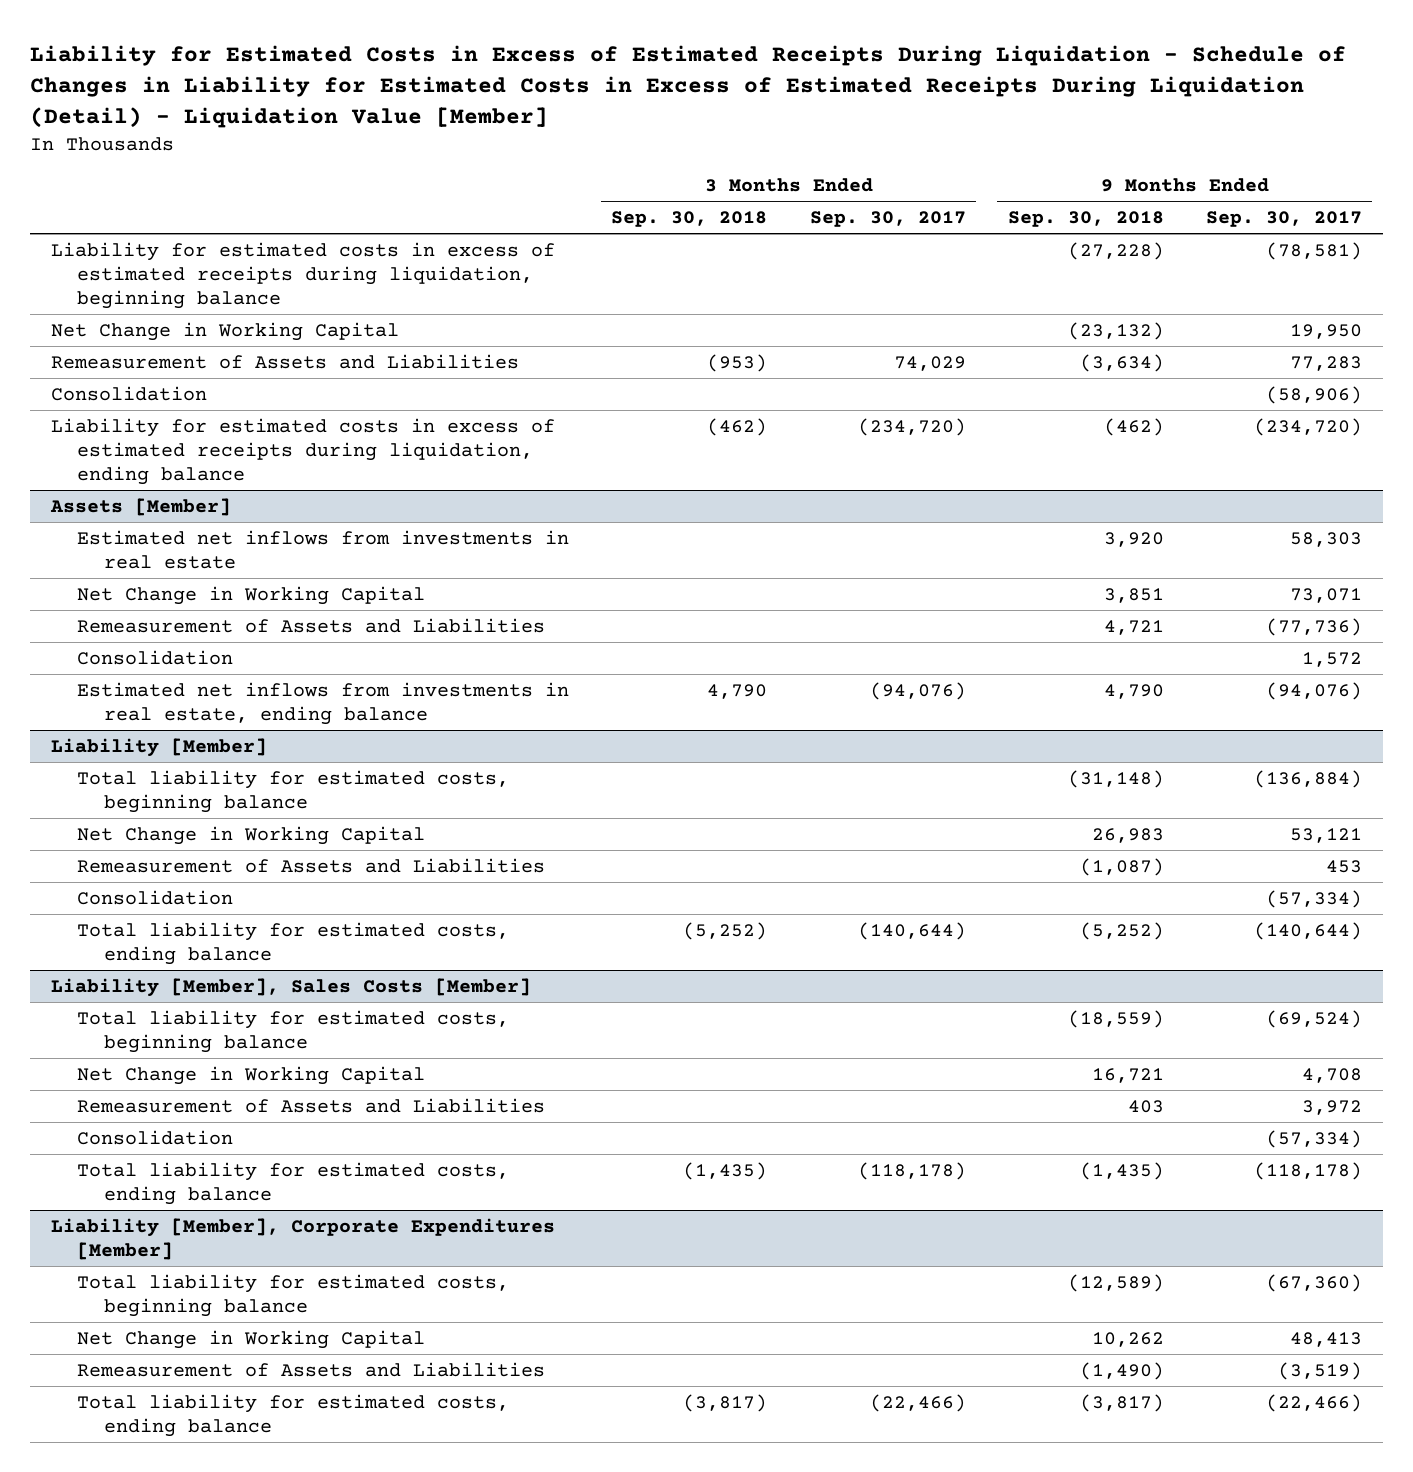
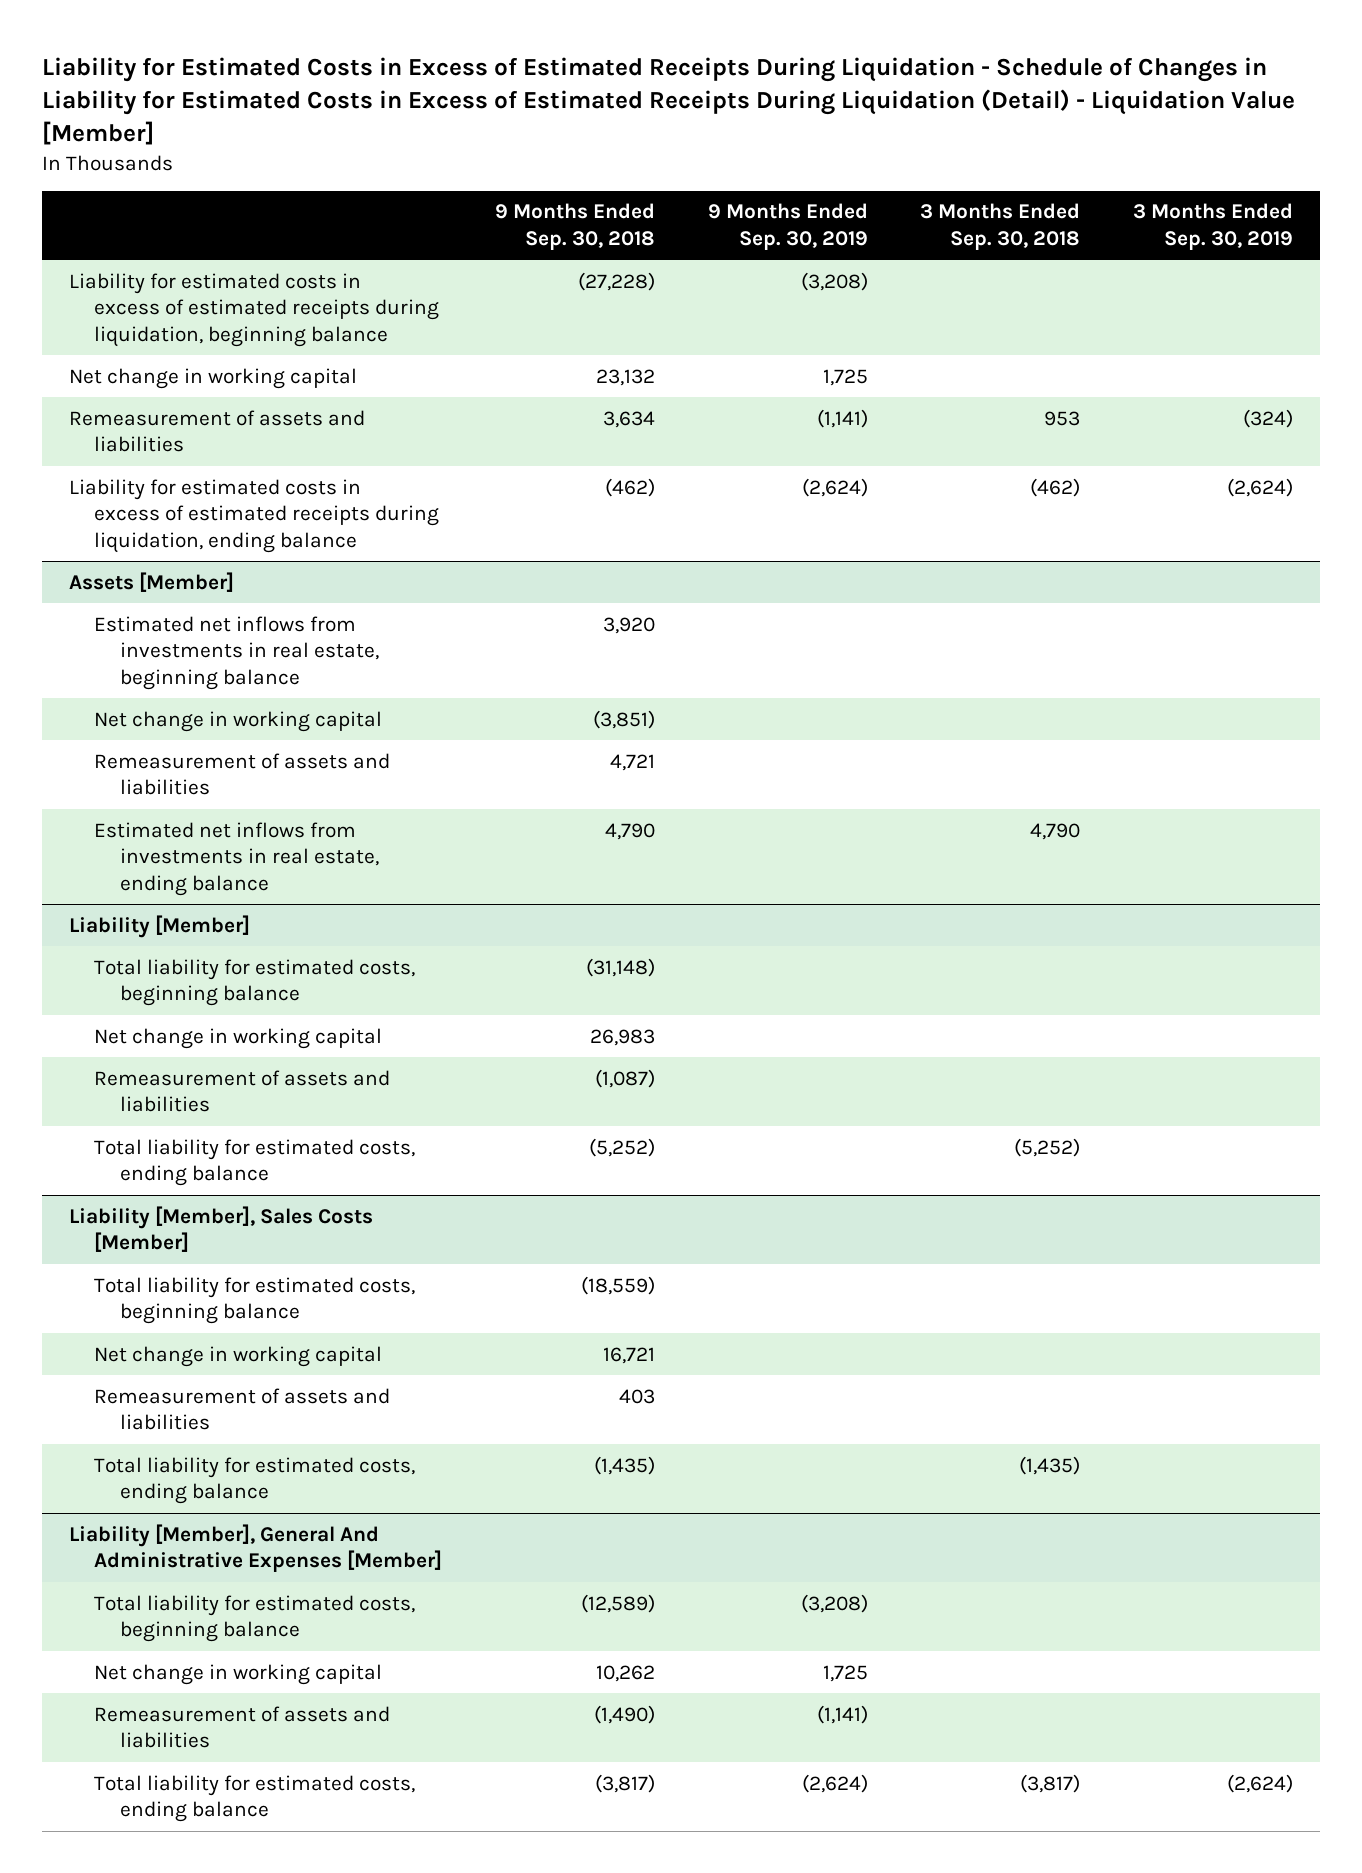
- | 3 Months Ended Sep. 30, 2018 | 3 Months Ended Sep. 30, 2017 | 9 Months Ended Sep. 30, 2018 | 9 Months Ended Sep. 30, 2017
+ | 9 Months Ended Sep. 30, 2018 | 9 Months Ended Sep. 30, 2019 | 3 Months Ended Sep. 30, 2018 | 3 Months Ended Sep. 30, 2019
- Net Change in Working Capital | | | (23,132) | 19,950
- Remeasurement of Assets and Liabilities | (953) | 74,029 | (3,634) | 77,283
- Consolidation | | | | (58,906)
+ Net change in working capital | 23,132 | 1,725 | |
+ Remeasurement of assets and liabilities | 3,634 | (1,141) | 953 | (324)
@ Assets [Member]
- Estimated net inflows from investments in real estate | | | 3,920 | 58,303
- Net Change in Working Capital | | | 3,851 | 73,071
- Remeasurement of Assets and Liabilities | | | 4,721 | (77,736)
- Consolidation | | | | 1,572
+ Estimated net inflows from investments in real estate, beginning balance | 3,920 | | |
+ Net change in working capital | (3,851) | | |
+ Remeasurement of assets and liabilities | 4,721 | | |
@ Liability [Member]
- Net Change in Working Capital | | | 26,983 | 53,121
- Remeasurement of Assets and Liabilities | | | (1,087) | 453
- Consolidation | | | | (57,334)
+ Net change in working capital | 26,983 | | |
+ Remeasurement of assets and liabilities | (1,087) | | |
@ Liability [Member], Sales Costs [Member]
- Net Change in Working Capital | | | 16,721 | 4,708
- Remeasurement of Assets and Liabilities | | | 403 | 3,972
- Consolidation | | | | (57,334)
+ Net change in working capital | 16,721 | | |
+ Remeasurement of assets and liabilities | 403 | | |
- Liability [Member], Corporate Expenditures [Member]
+ Liability [Member], General And Administrative Expenses [Member]
- Net Change in Working Capital | | | 10,262 | 48,413
- Remeasurement of Assets and Liabilities | | | (1,490) | (3,519)
+ Net change in working capital | 10,262 | 1,725 | |
+ Remeasurement of assets and liabilities | (1,490) | (1,141) | |

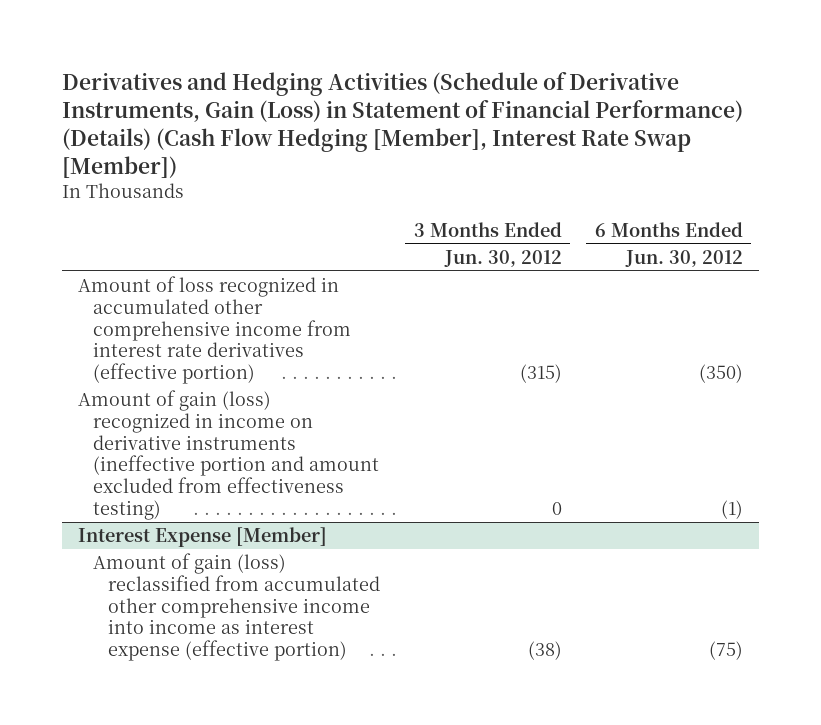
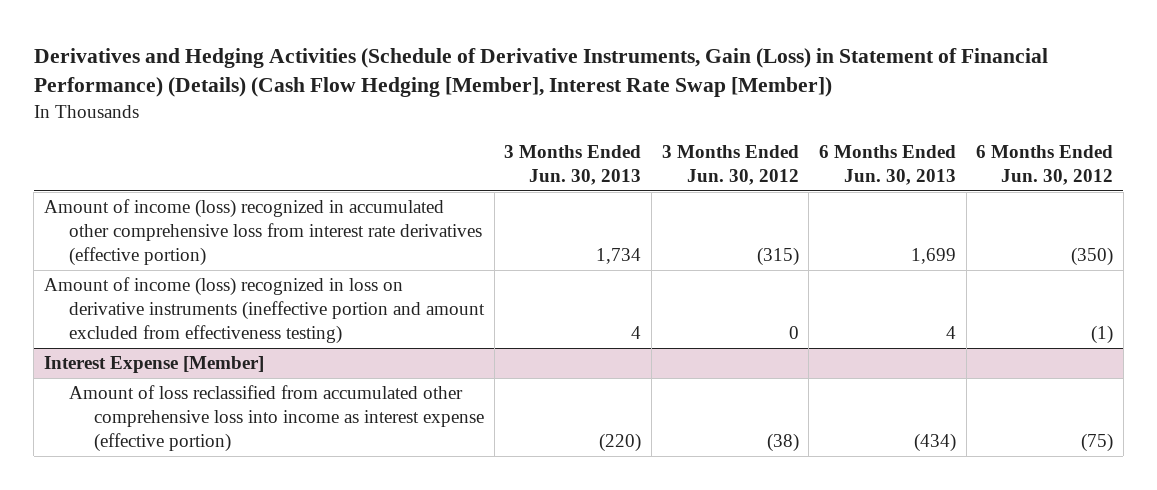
- | 3 Months Ended Jun. 30, 2012 | 6 Months Ended Jun. 30, 2012
+ | 3 Months Ended Jun. 30, 2013 | 3 Months Ended Jun. 30, 2012 | 6 Months Ended Jun. 30, 2013 | 6 Months Ended Jun. 30, 2012
- Amount of loss recognized in accumulated other comprehensive income from interest rate derivatives (effective portion) | (315) | (350)
- Amount of gain (loss) recognized in income on derivative instruments (ineffective portion and amount excluded from effectiveness testing) | 0 | (1)
+ Amount of income (loss) recognized in accumulated other comprehensive loss from interest rate derivatives (effective portion) | 1,734 | (315) | 1,699 | (350)
+ Amount of income (loss) recognized in loss on derivative instruments (ineffective portion and amount excluded from effectiveness testing) | 4 | 0 | 4 | (1)
@ Interest Expense [Member]
- Amount of gain (loss) reclassified from accumulated other comprehensive income into income as interest expense (effective portion) | (38) | (75)
+ Amount of loss reclassified from accumulated other comprehensive loss into income as interest expense (effective portion) | (220) | (38) | (434) | (75)

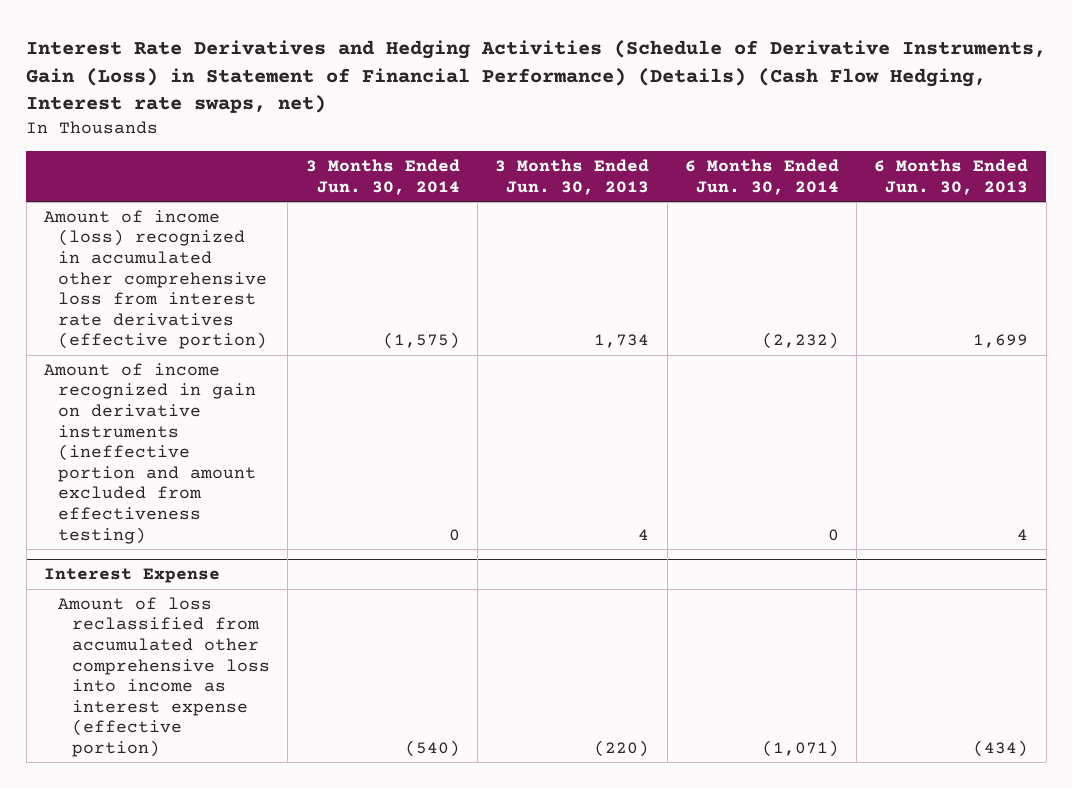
- Derivatives and Hedging Activities (Schedule of Derivative Instruments, Gain (Loss) in Statement of Financial Performance) (Details) (Cash Flow Hedging [Member], Interest Rate Swap [Member])
+ Interest Rate Derivatives and Hedging Activities (Schedule of Derivative Instruments, Gain (Loss) in Statement of Financial Performance) (Details) (Cash Flow Hedging, Interest rate swaps, net)
- | 3 Months Ended Jun. 30, 2013 | 3 Months Ended Jun. 30, 2012 | 6 Months Ended Jun. 30, 2013 | 6 Months Ended Jun. 30, 2012
+ | 3 Months Ended Jun. 30, 2014 | 3 Months Ended Jun. 30, 2013 | 6 Months Ended Jun. 30, 2014 | 6 Months Ended Jun. 30, 2013
- Amount of income (loss) recognized in loss on derivative instruments (ineffective portion and amount excluded from effectiveness testing) | 4 | 0 | 4 | (1)
- Interest Expense [Member]
+ Amount of income recognized in gain on derivative instruments (ineffective portion and amount excluded from effectiveness testing) | 0 | 4 | 0 | 4
+ Interest Expense

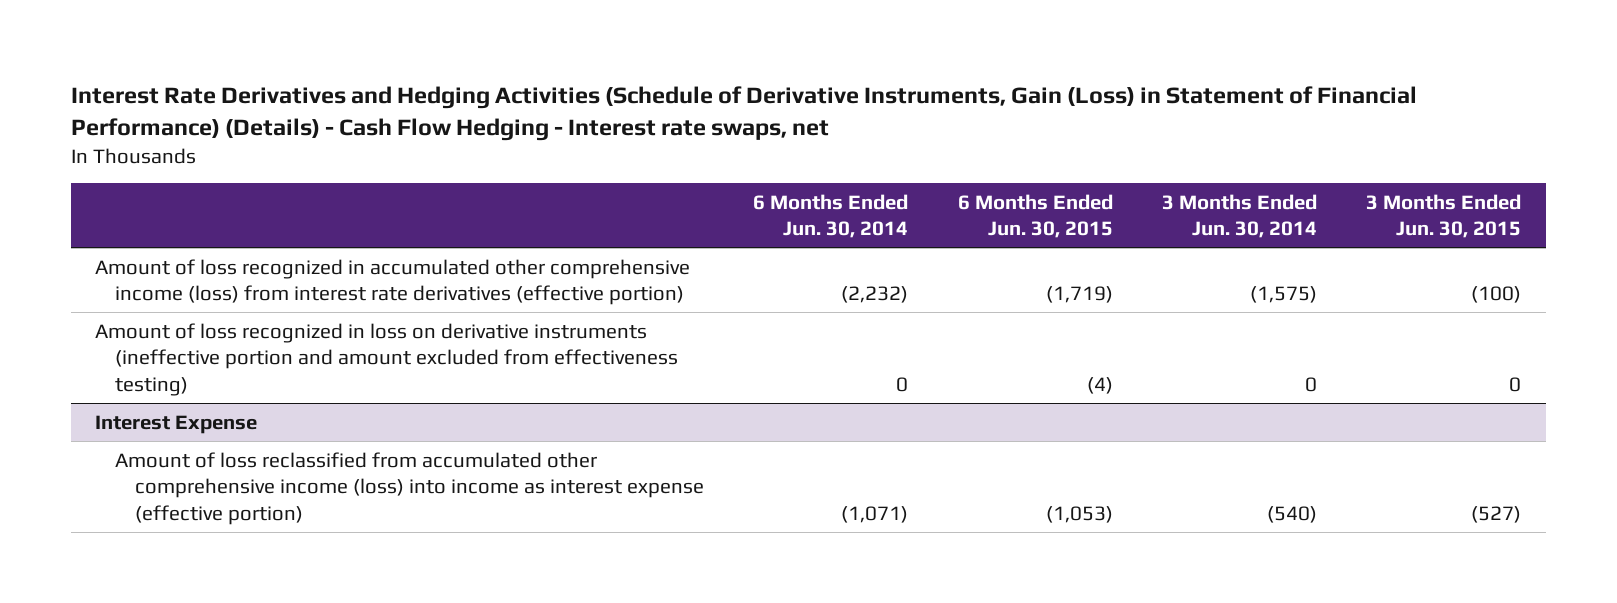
- Interest Rate Derivatives and Hedging Activities (Schedule of Derivative Instruments, Gain (Loss) in Statement of Financial Performance) (Details) (Cash Flow Hedging, Interest rate swaps, net)
+ Interest Rate Derivatives and Hedging Activities (Schedule of Derivative Instruments, Gain (Loss) in Statement of Financial Performance) (Details) - Cash Flow Hedging - Interest rate swaps, net
- | 3 Months Ended Jun. 30, 2014 | 3 Months Ended Jun. 30, 2013 | 6 Months Ended Jun. 30, 2014 | 6 Months Ended Jun. 30, 2013
+ | 6 Months Ended Jun. 30, 2014 | 6 Months Ended Jun. 30, 2015 | 3 Months Ended Jun. 30, 2014 | 3 Months Ended Jun. 30, 2015
- Amount of income (loss) recognized in accumulated other comprehensive loss from interest rate derivatives (effective portion) | (1,575) | 1,734 | (2,232) | 1,699
- Amount of income recognized in gain on derivative instruments (ineffective portion and amount excluded from effectiveness testing) | 0 | 4 | 0 | 4
+ Amount of loss recognized in accumulated other comprehensive income (loss) from interest rate derivatives (effective portion) | (2,232) | (1,719) | (1,575) | (100)
+ Amount of loss recognized in loss on derivative instruments (ineffective portion and amount excluded from effectiveness testing) | 0 | (4) | 0 | 0
@ Interest Expense
- Amount of loss reclassified from accumulated other comprehensive loss into income as interest expense (effective portion) | (540) | (220) | (1,071) | (434)
+ Amount of loss reclassified from accumulated other comprehensive income (loss) into income as interest expense (effective portion) | (1,071) | (1,053) | (540) | (527)

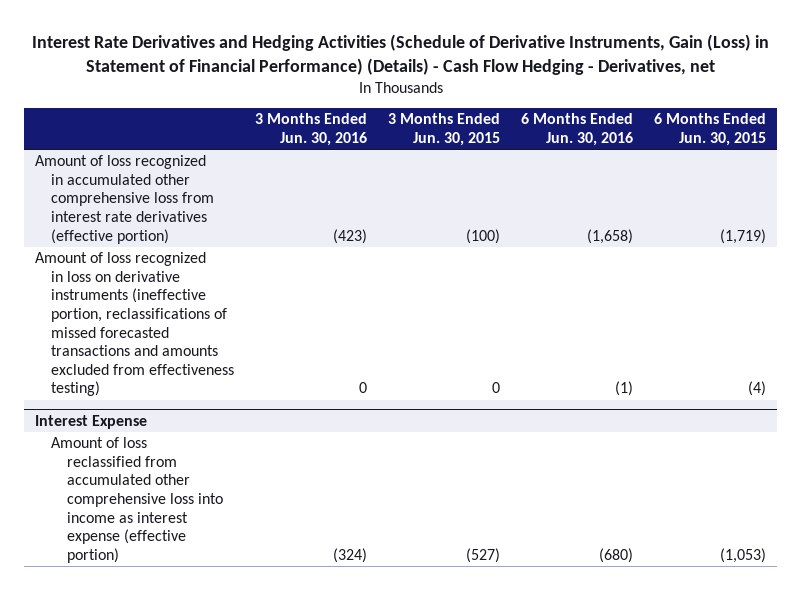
- Interest Rate Derivatives and Hedging Activities (Schedule of Derivative Instruments, Gain (Loss) in Statement of Financial Performance) (Details) - Cash Flow Hedging - Interest rate swaps, net
+ Interest Rate Derivatives and Hedging Activities (Schedule of Derivative Instruments, Gain (Loss) in Statement of Financial Performance) (Details) - Cash Flow Hedging - Derivatives, net
- | 6 Months Ended Jun. 30, 2014 | 6 Months Ended Jun. 30, 2015 | 3 Months Ended Jun. 30, 2014 | 3 Months Ended Jun. 30, 2015
+ | 3 Months Ended Jun. 30, 2016 | 3 Months Ended Jun. 30, 2015 | 6 Months Ended Jun. 30, 2016 | 6 Months Ended Jun. 30, 2015
- Amount of loss recognized in accumulated other comprehensive income (loss) from interest rate derivatives (effective portion) | (2,232) | (1,719) | (1,575) | (100)
- Amount of loss recognized in loss on derivative instruments (ineffective portion and amount excluded from effectiveness testing) | 0 | (4) | 0 | 0
+ Amount of loss recognized in accumulated other comprehensive loss from interest rate derivatives (effective portion) | (423) | (100) | (1,658) | (1,719)
+ Amount of loss recognized in loss on derivative instruments (ineffective portion, reclassifications of missed forecasted transactions and amounts excluded from effectiveness testing) | 0 | 0 | (1) | (4)
@ Interest Expense
- Amount of loss reclassified from accumulated other comprehensive income (loss) into income as interest expense (effective portion) | (1,071) | (1,053) | (540) | (527)
+ Amount of loss reclassified from accumulated other comprehensive loss into income as interest expense (effective portion) | (324) | (527) | (680) | (1,053)

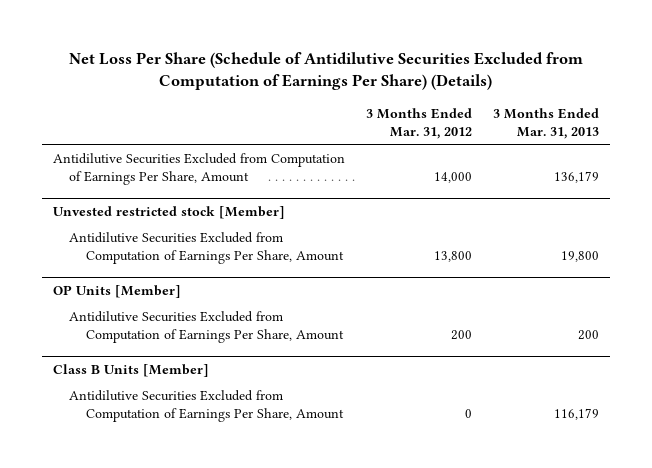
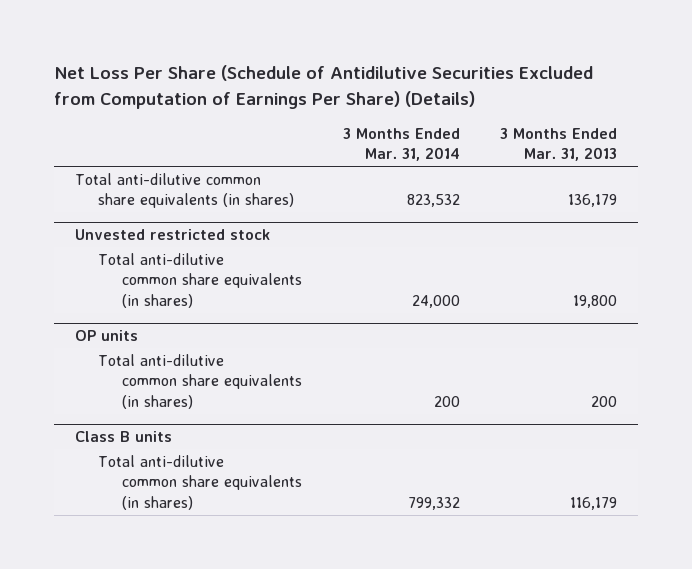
- | 3 Months Ended Mar. 31, 2012 | 3 Months Ended Mar. 31, 2013
+ | 3 Months Ended Mar. 31, 2014 | 3 Months Ended Mar. 31, 2013
- Antidilutive Securities Excluded from Computation of Earnings Per Share, Amount | 14,000 | 136,179
- Unvested restricted stock [Member]
- Antidilutive Securities Excluded from Computation of Earnings Per Share, Amount | 13,800 | 19,800
- OP Units [Member]
- Antidilutive Securities Excluded from Computation of Earnings Per Share, Amount | 200 | 200
- Class B Units [Member]
- Antidilutive Securities Excluded from Computation of Earnings Per Share, Amount | 0 | 116,179
+ Total anti-dilutive common share equivalents (in shares) | 823,532 | 136,179
+ Unvested restricted stock
+ Total anti-dilutive common share equivalents (in shares) | 24,000 | 19,800
+ OP units
+ Total anti-dilutive common share equivalents (in shares) | 200 | 200
+ Class B units
+ Total anti-dilutive common share equivalents (in shares) | 799,332 | 116,179

